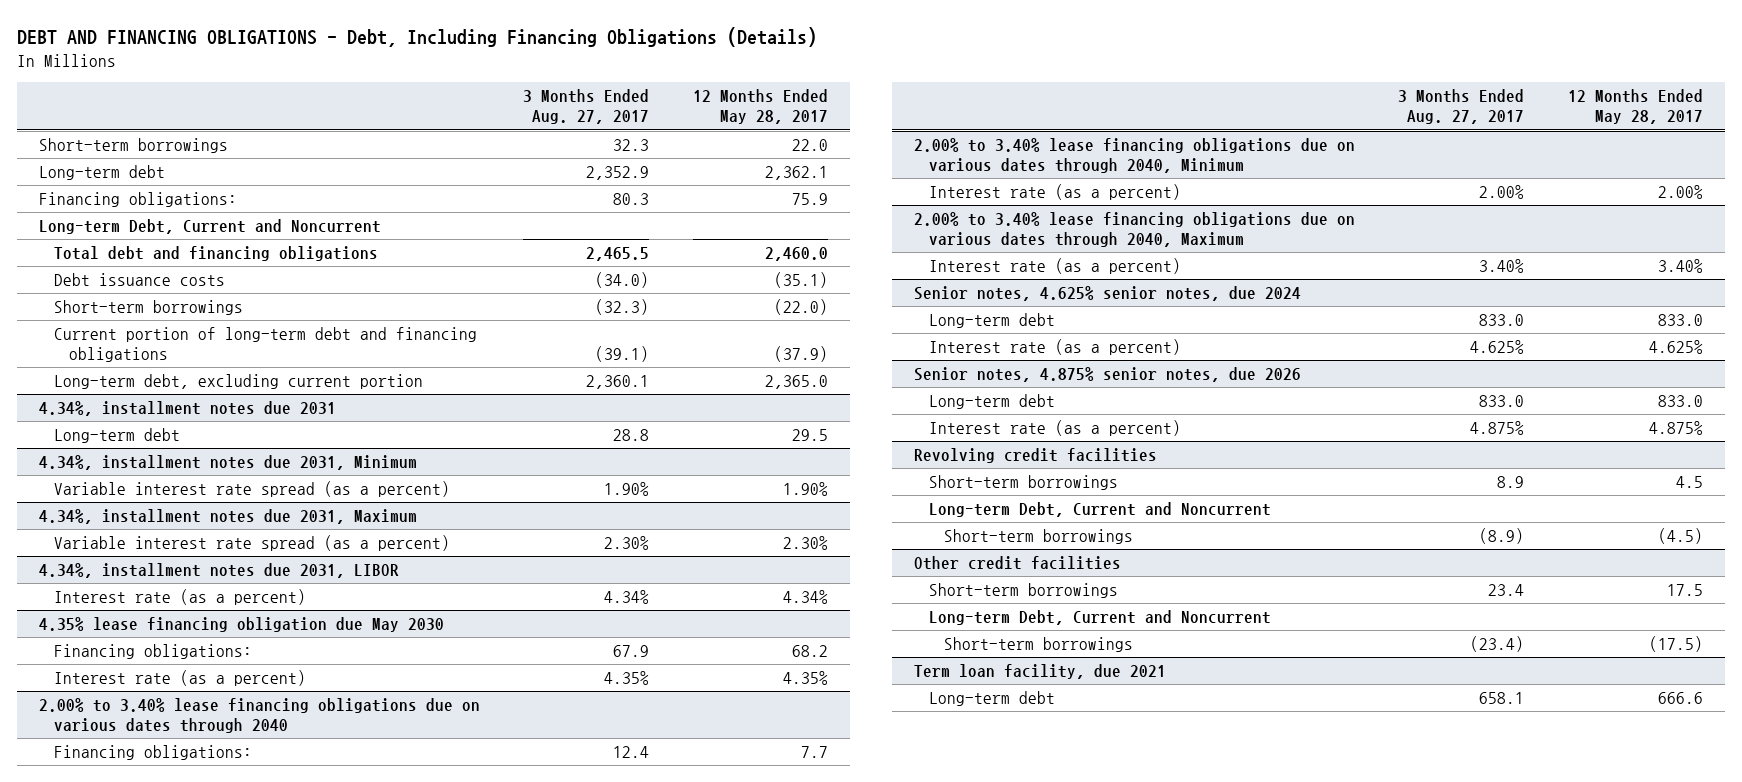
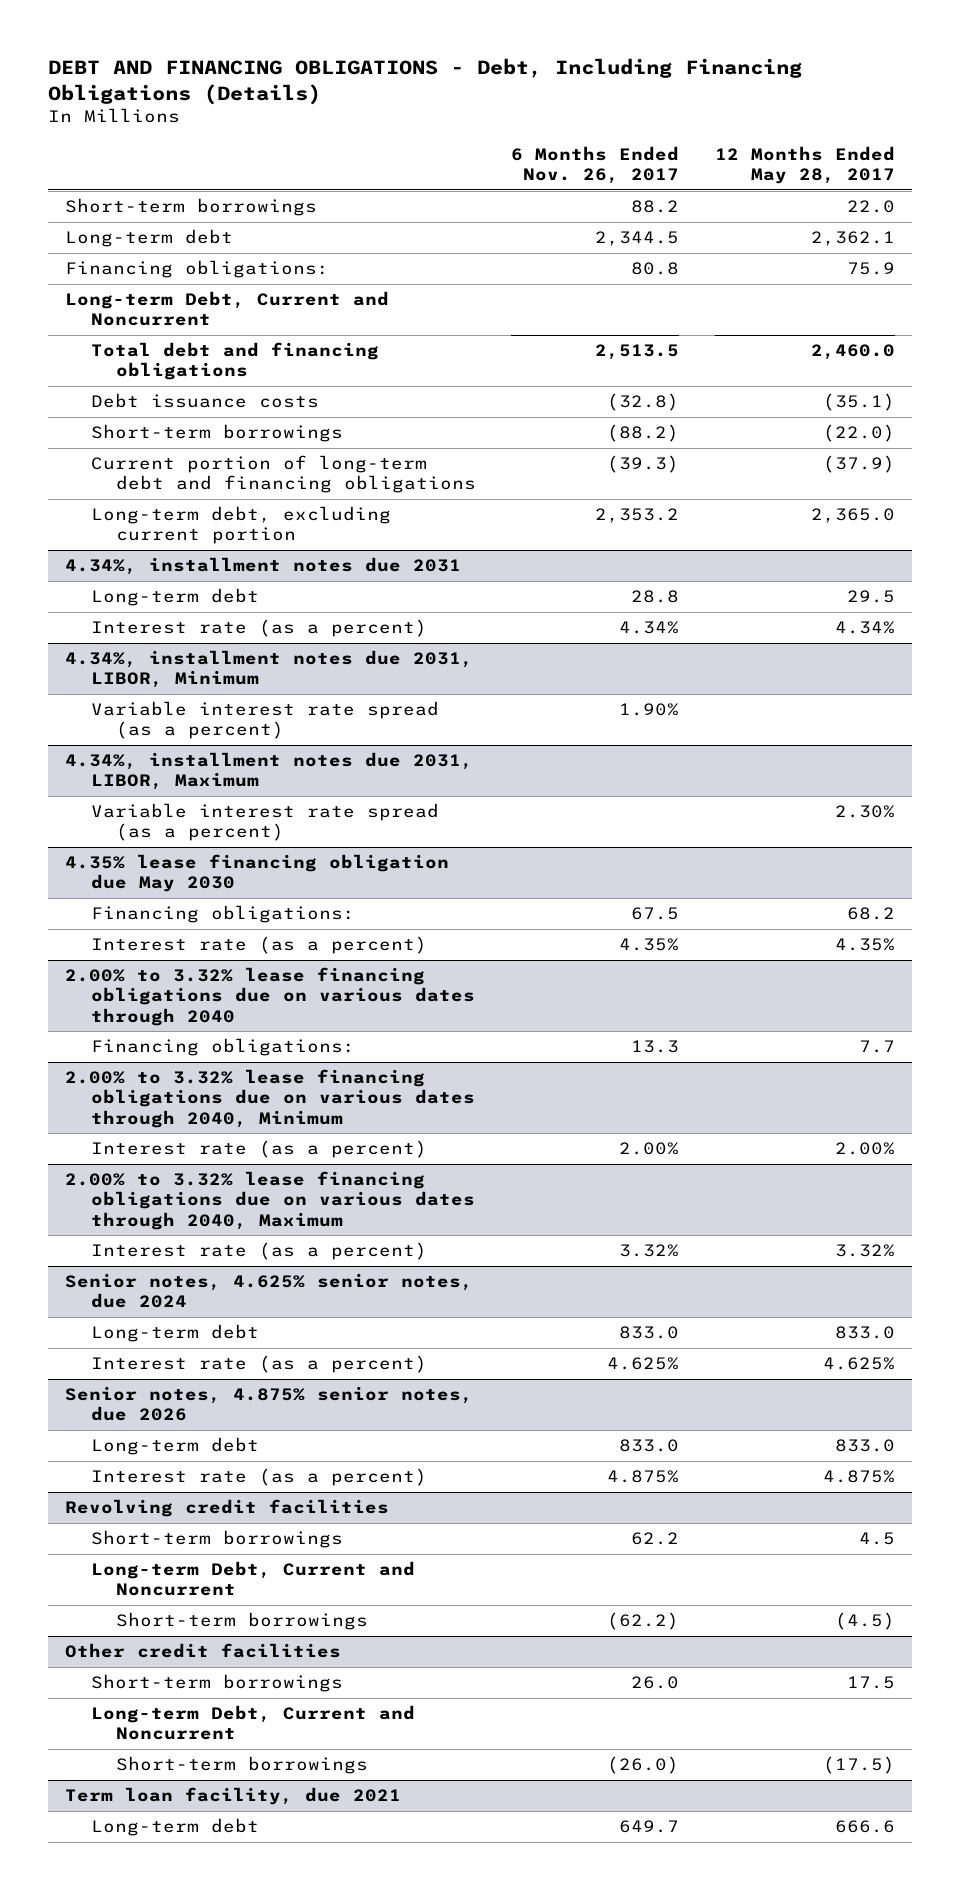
- | 3 Months Ended Aug. 27, 2017 | 12 Months Ended May 28, 2017
+ | 6 Months Ended Nov. 26, 2017 | 12 Months Ended May 28, 2017
- 4.34%, installment notes due 2031, Minimum
- Variable interest rate spread (as a percent) | 1.90% | 1.90%
- 4.34%, installment notes due 2031, Maximum
- Variable interest rate spread (as a percent) | 2.30% | 2.30%
- 4.34%, installment notes due 2031, LIBOR
+ 4.34%, installment notes due 2031, LIBOR, Minimum
+ Variable interest rate spread (as a percent) | 1.90% |
+ 4.34%, installment notes due 2031, LIBOR, Maximum
+ Variable interest rate spread (as a percent) | | 2.30%
- 2.00% to 3.40% lease financing obligations due on various dates through 2040
+ 2.00% to 3.32% lease financing obligations due on various dates through 2040
- 2.00% to 3.40% lease financing obligations due on various dates through 2040, Minimum
+ 2.00% to 3.32% lease financing obligations due on various dates through 2040, Minimum
- 2.00% to 3.40% lease financing obligations due on various dates through 2040, Maximum
- Interest rate (as a percent) | 3.40% | 3.40%
+ 2.00% to 3.32% lease financing obligations due on various dates through 2040, Maximum
+ Interest rate (as a percent) | 3.32% | 3.32%

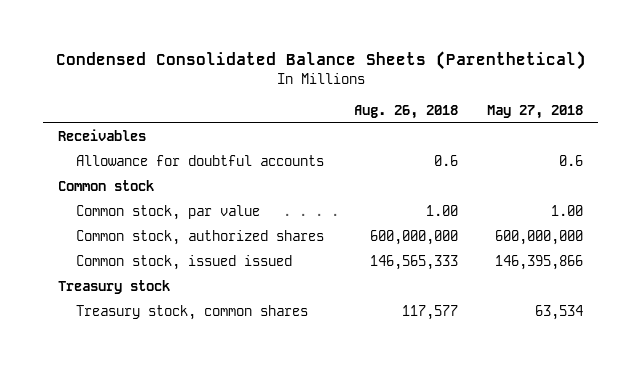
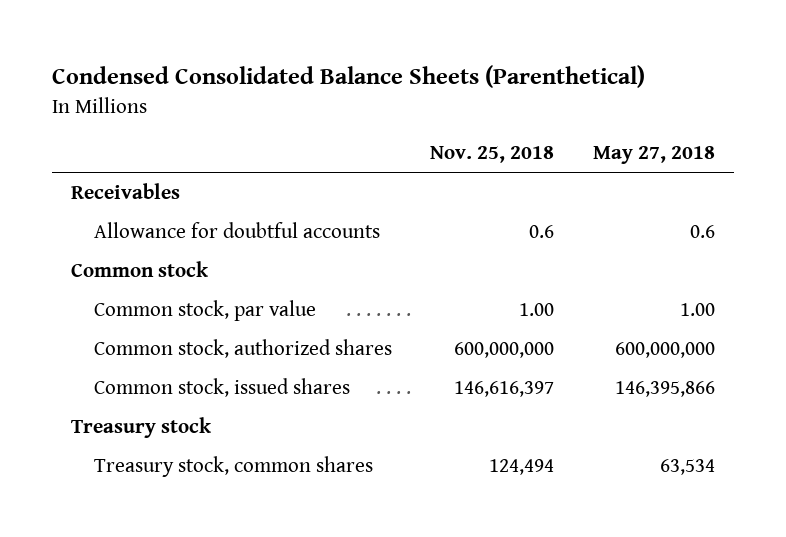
- | Aug. 26, 2018 | May 27, 2018
+ | Nov. 25, 2018 | May 27, 2018
- Common stock, issued issued | 146,565,333 | 146,395,866
+ Common stock, issued shares | 146,616,397 | 146,395,866

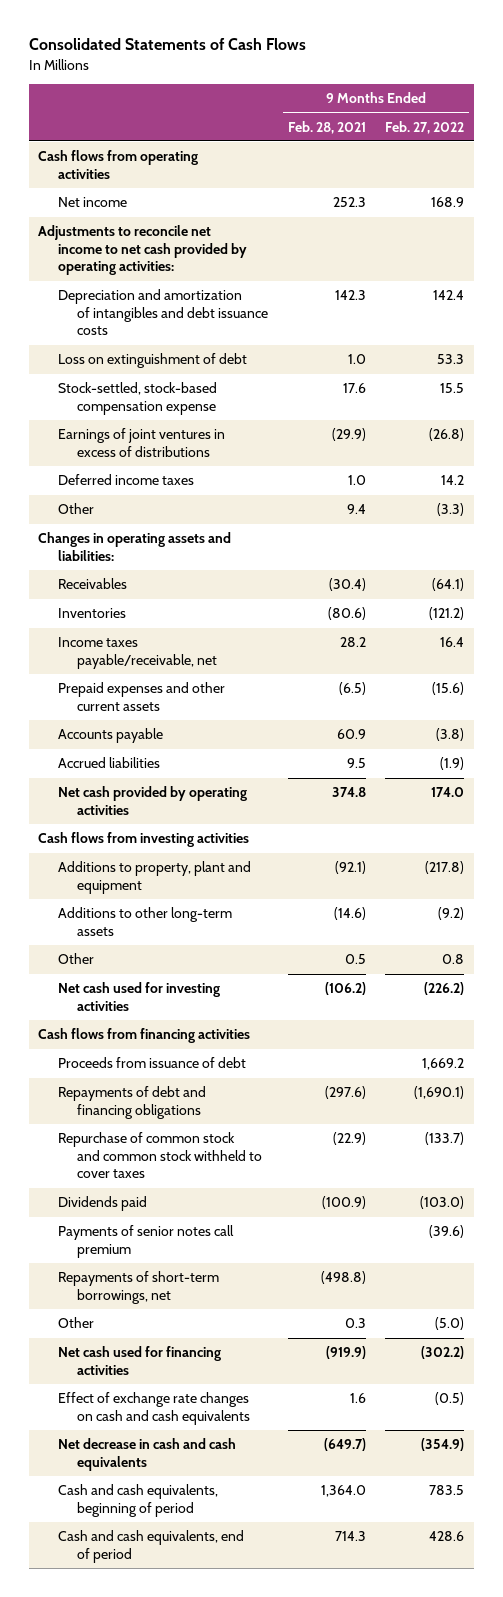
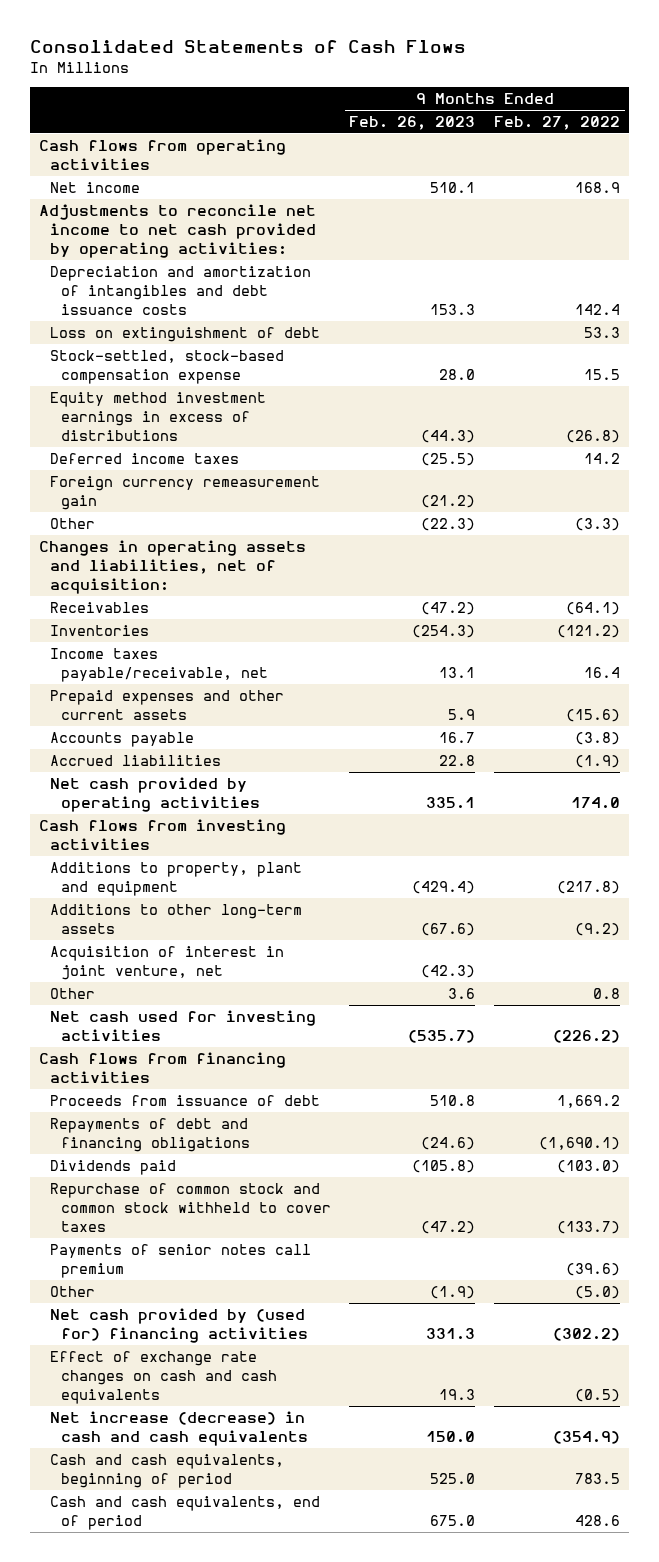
- | 9 Months Ended Feb. 28, 2021 | 9 Months Ended Feb. 27, 2022
+ | 9 Months Ended Feb. 26, 2023 | 9 Months Ended Feb. 27, 2022
- Earnings of joint ventures in excess of distributions | (29.9) | (26.8)
+ Equity method investment earnings in excess of distributions | (44.3) | (26.8)
+ Foreign currency remeasurement gain | (21.2) |
- Changes in operating assets and liabilities:
+ Changes in operating assets and liabilities, net of acquisition:
+ Acquisition of interest in joint venture, net | (42.3) |
moved down: Repurchase of common stock and common stock withheld to cover taxes | (47.2) | (133.7)
- Repayments of short-term borrowings, net | (498.8) |
- Net cash used for financing activities | (919.9) | (302.2)
+ Net cash provided by (used for) financing activities | 331.3 | (302.2)
- Net decrease in cash and cash equivalents | (649.7) | (354.9)
+ Net increase (decrease) in cash and cash equivalents | 150.0 | (354.9)

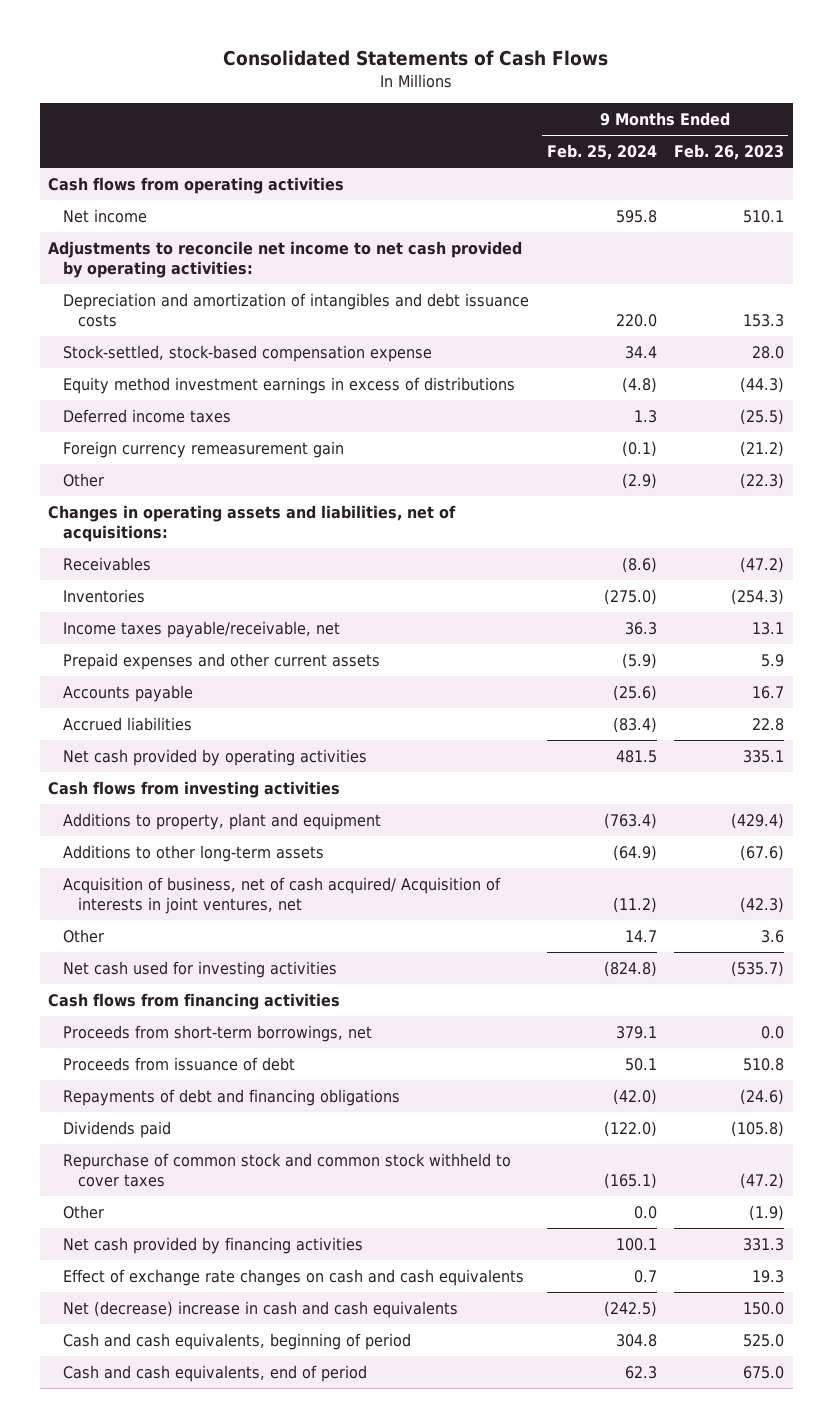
- | 9 Months Ended Feb. 26, 2023 | 9 Months Ended Feb. 27, 2022
+ | 9 Months Ended Feb. 25, 2024 | 9 Months Ended Feb. 26, 2023
- Loss on extinguishment of debt | | 53.3
- Changes in operating assets and liabilities, net of acquisition:
+ Changes in operating assets and liabilities, net of acquisitions:
- Acquisition of interest in joint venture, net | (42.3) |
+ Acquisition of business, net of cash acquired/ Acquisition of interests in joint ventures, net | (11.2) | (42.3)
+ Proceeds from short-term borrowings, net | 379.1 | 0.0
- Payments of senior notes call premium | | (39.6)
- Net cash provided by (used for) financing activities | 331.3 | (302.2)
+ Net cash provided by financing activities | 100.1 | 331.3
- Net increase (decrease) in cash and cash equivalents | 150.0 | (354.9)
+ Net (decrease) increase in cash and cash equivalents | (242.5) | 150.0

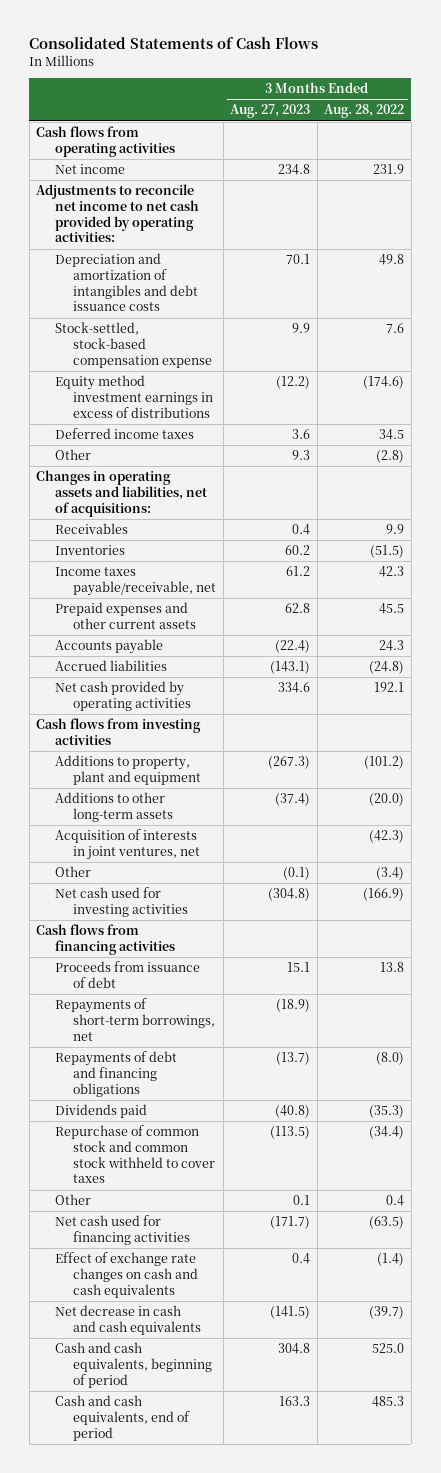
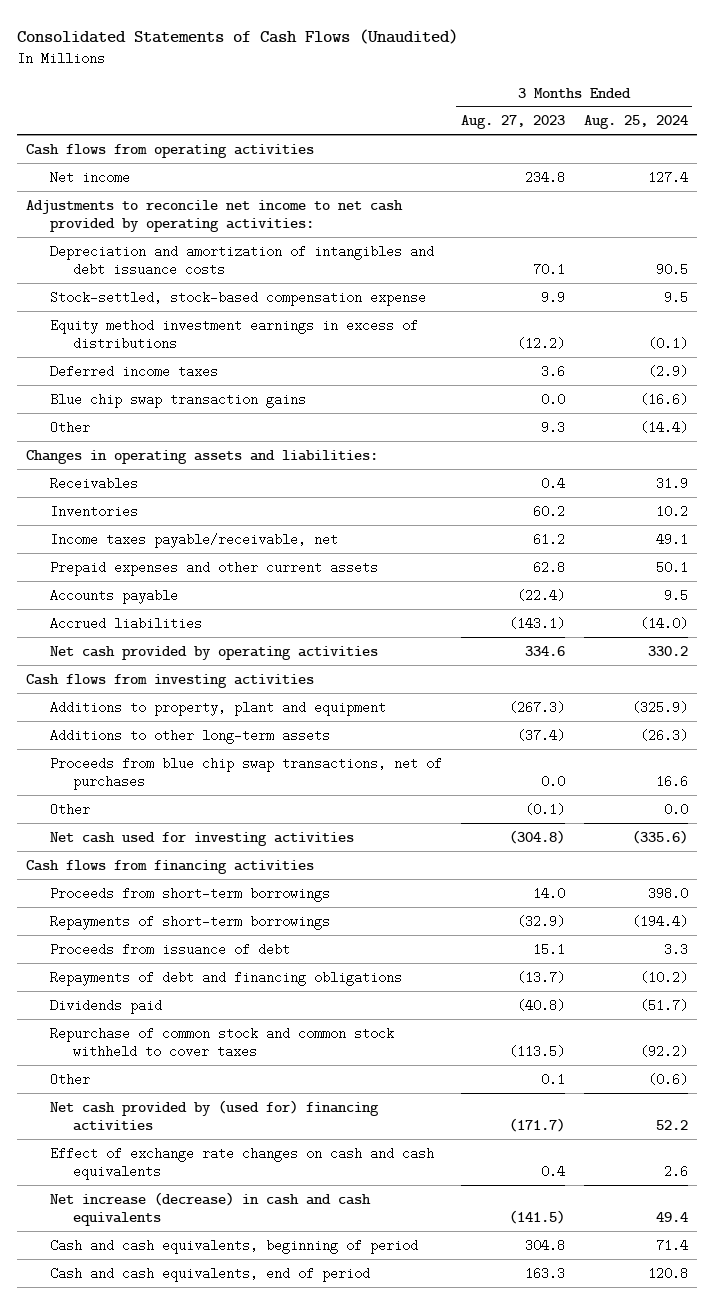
- Consolidated Statements of Cash Flows
+ Consolidated Statements of Cash Flows (Unaudited)
- | 3 Months Ended Aug. 27, 2023 | 3 Months Ended Aug. 28, 2022
+ | 3 Months Ended Aug. 27, 2023 | 3 Months Ended Aug. 25, 2024
+ Blue chip swap transaction gains | 0.0 | (16.6)
- Changes in operating assets and liabilities, net of acquisitions:
+ Changes in operating assets and liabilities:
- Acquisition of interests in joint ventures, net | | (42.3)
+ Proceeds from blue chip swap transactions, net of purchases | 0.0 | 16.6
+ Proceeds from short-term borrowings | 14.0 | 398.0
+ Repayments of short-term borrowings | (32.9) | (194.4)
- Repayments of short-term borrowings, net | (18.9) |
- Net cash used for financing activities | (171.7) | (63.5)
+ Net cash provided by (used for) financing activities | (171.7) | 52.2
- Net decrease in cash and cash equivalents | (141.5) | (39.7)
+ Net increase (decrease) in cash and cash equivalents | (141.5) | 49.4

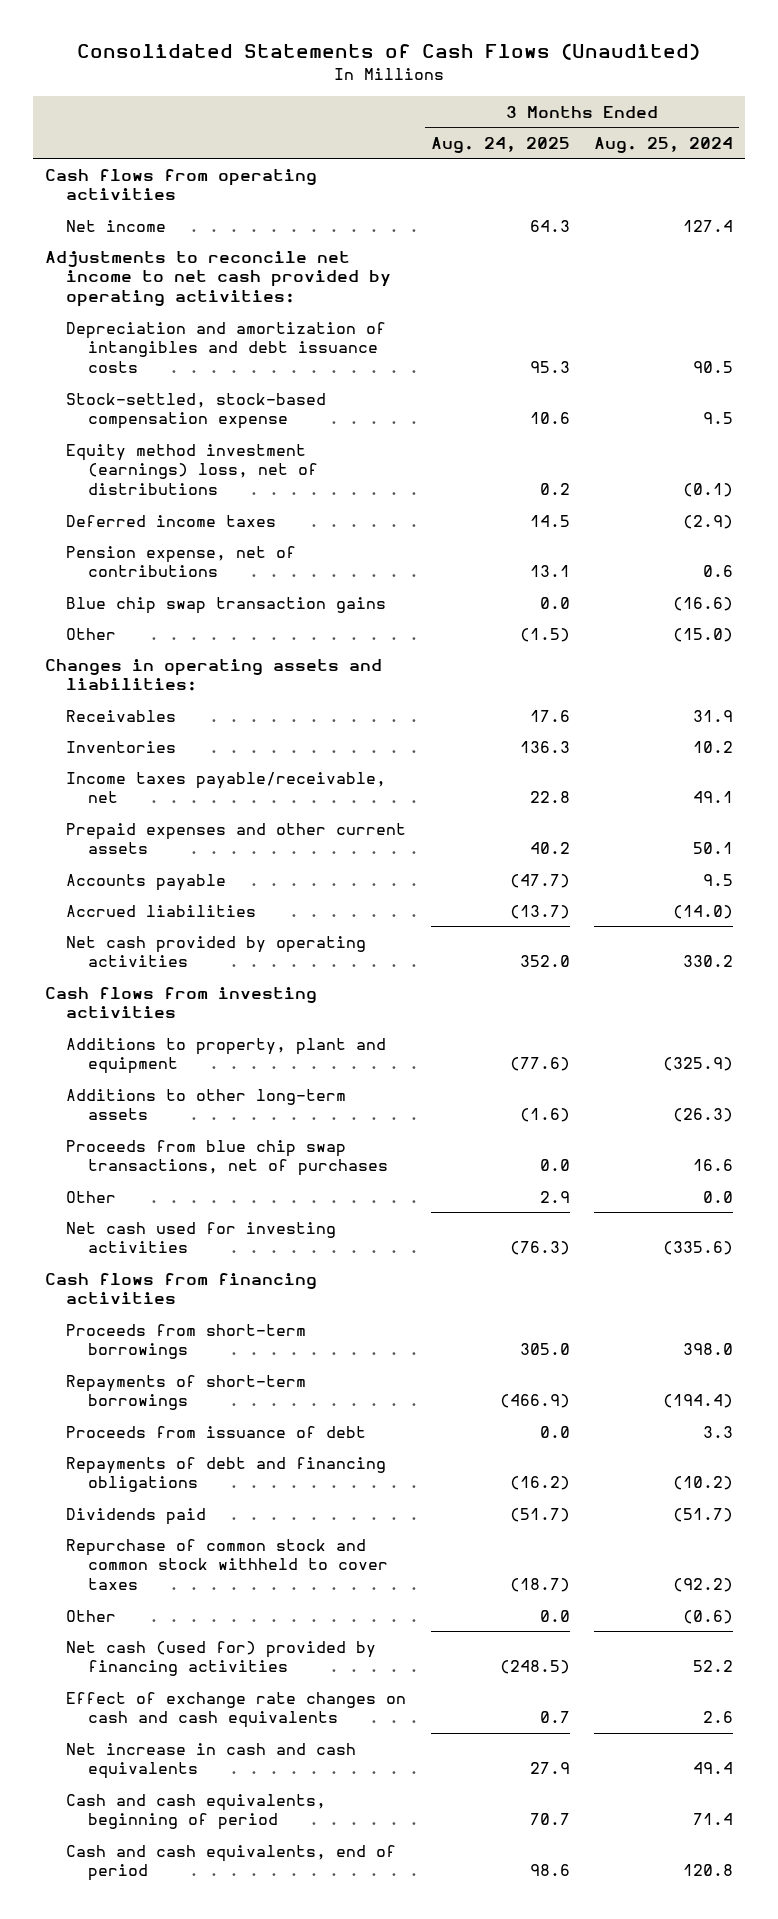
- | 3 Months Ended Aug. 27, 2023 | 3 Months Ended Aug. 25, 2024
+ | 3 Months Ended Aug. 24, 2025 | 3 Months Ended Aug. 25, 2024
- Equity method investment earnings in excess of distributions | (12.2) | (0.1)
+ Equity method investment (earnings) loss, net of distributions | 0.2 | (0.1)
+ Pension expense, net of contributions | 13.1 | 0.6
- Other | 9.3 | (14.4)
+ Other | (1.5) | (15.0)
- Net cash provided by (used for) financing activities | (171.7) | 52.2
+ Net cash (used for) provided by financing activities | (248.5) | 52.2
- Net increase (decrease) in cash and cash equivalents | (141.5) | 49.4
+ Net increase in cash and cash equivalents | 27.9 | 49.4

